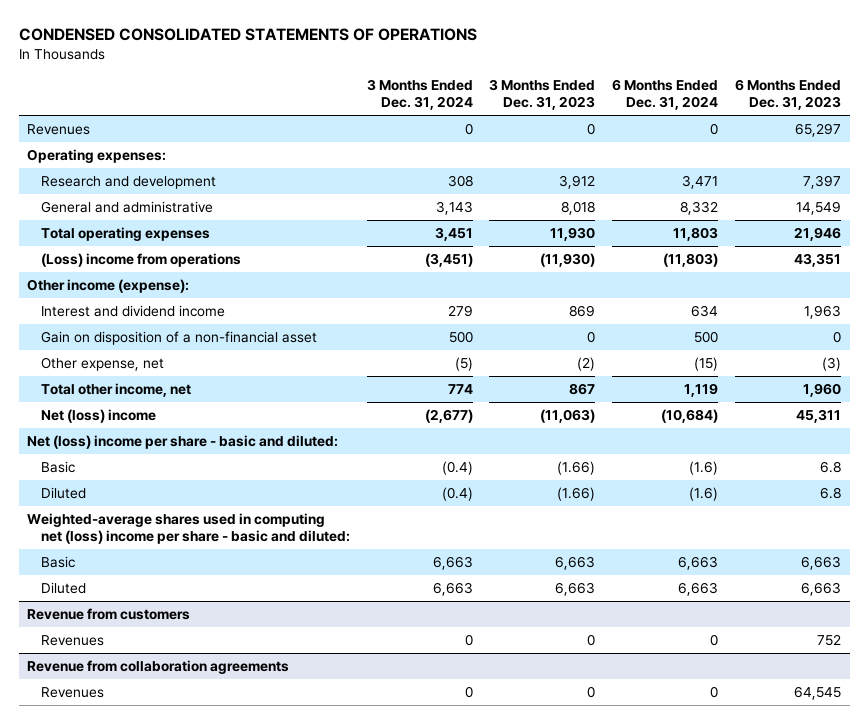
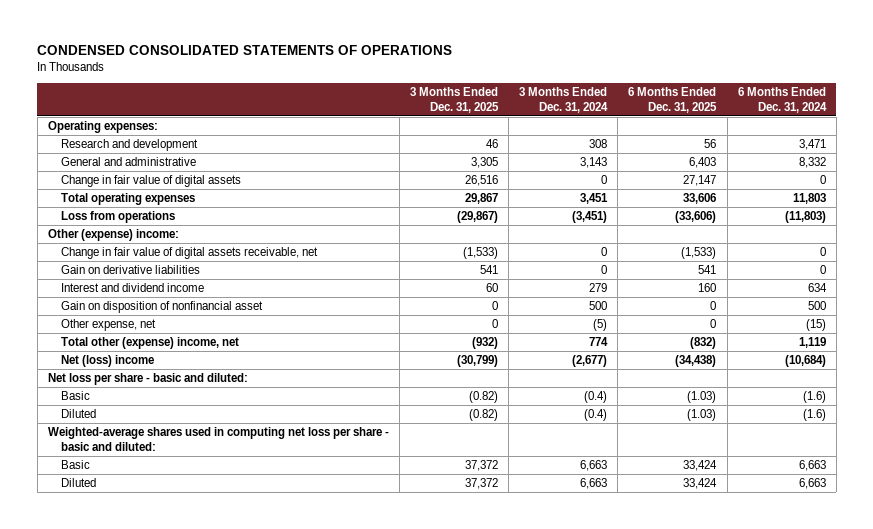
- | 3 Months Ended Dec. 31, 2024 | 3 Months Ended Dec. 31, 2023 | 6 Months Ended Dec. 31, 2024 | 6 Months Ended Dec. 31, 2023
+ | 3 Months Ended Dec. 31, 2025 | 3 Months Ended Dec. 31, 2024 | 6 Months Ended Dec. 31, 2025 | 6 Months Ended Dec. 31, 2024
- Revenues | 0 | 0 | 0 | 65,297
+ Change in fair value of digital assets | 26,516 | 0 | 27,147 | 0
- (Loss) income from operations | (3,451) | (11,930) | (11,803) | 43,351
- Other income (expense):
+ Loss from operations | (29,867) | (3,451) | (33,606) | (11,803)
+ Other (expense) income:
+ Change in fair value of digital assets receivable, net | (1,533) | 0 | (1,533) | 0
+ Gain on derivative liabilities | 541 | 0 | 541 | 0
- Gain on disposition of a non-financial asset | 500 | 0 | 500 | 0
+ Gain on disposition of nonfinancial asset | 0 | 500 | 0 | 500
- Total other income, net | 774 | 867 | 1,119 | 1,960
+ Total other (expense) income, net | (932) | 774 | (832) | 1,119
- Net (loss) income per share - basic and diluted:
+ Net loss per share - basic and diluted:
- Weighted-average shares used in computing net (loss) income per share - basic and diluted:
+ Weighted-average shares used in computing net loss per share - basic and diluted:
- Revenue from customers
- Revenues | 0 | 0 | 0 | 752
- Revenue from collaboration agreements
- Revenues | 0 | 0 | 0 | 64,545

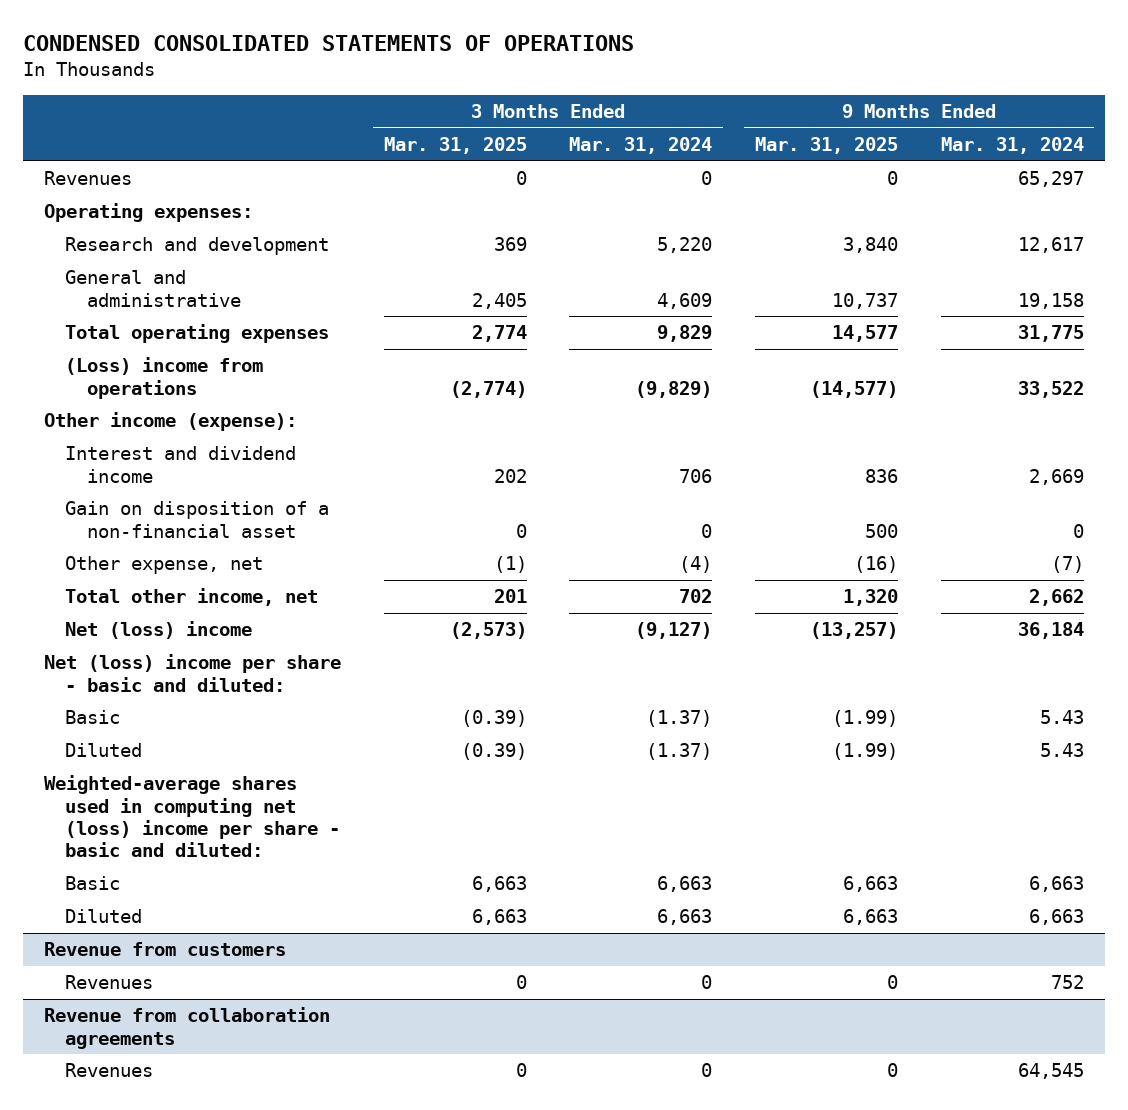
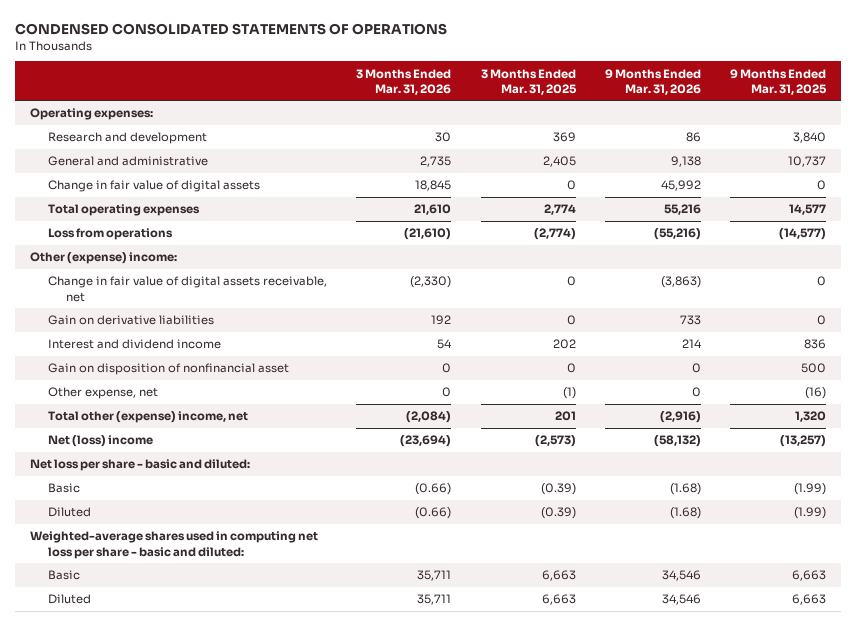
- | 3 Months Ended Mar. 31, 2025 | 3 Months Ended Mar. 31, 2024 | 9 Months Ended Mar. 31, 2025 | 9 Months Ended Mar. 31, 2024
+ | 3 Months Ended Mar. 31, 2026 | 3 Months Ended Mar. 31, 2025 | 9 Months Ended Mar. 31, 2026 | 9 Months Ended Mar. 31, 2025
- Revenues | 0 | 0 | 0 | 65,297
+ Change in fair value of digital assets | 18,845 | 0 | 45,992 | 0
- (Loss) income from operations | (2,774) | (9,829) | (14,577) | 33,522
- Other income (expense):
+ Loss from operations | (21,610) | (2,774) | (55,216) | (14,577)
+ Other (expense) income:
+ Change in fair value of digital assets receivable, net | (2,330) | 0 | (3,863) | 0
+ Gain on derivative liabilities | 192 | 0 | 733 | 0
- Gain on disposition of a non-financial asset | 0 | 0 | 500 | 0
+ Gain on disposition of nonfinancial asset | 0 | 0 | 0 | 500
- Total other income, net | 201 | 702 | 1,320 | 2,662
+ Total other (expense) income, net | (2,084) | 201 | (2,916) | 1,320
- Net (loss) income per share - basic and diluted:
+ Net loss per share - basic and diluted:
- Weighted-average shares used in computing net (loss) income per share - basic and diluted:
+ Weighted-average shares used in computing net loss per share - basic and diluted:
- Revenue from customers
- Revenues | 0 | 0 | 0 | 752
- Revenue from collaboration agreements
- Revenues | 0 | 0 | 0 | 64,545

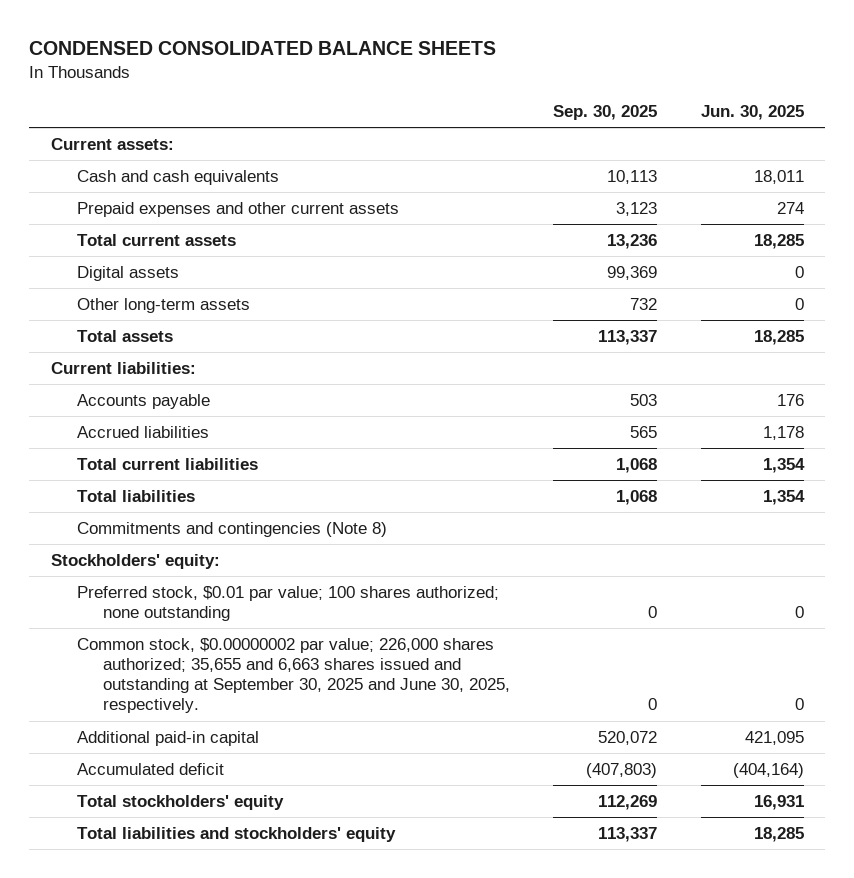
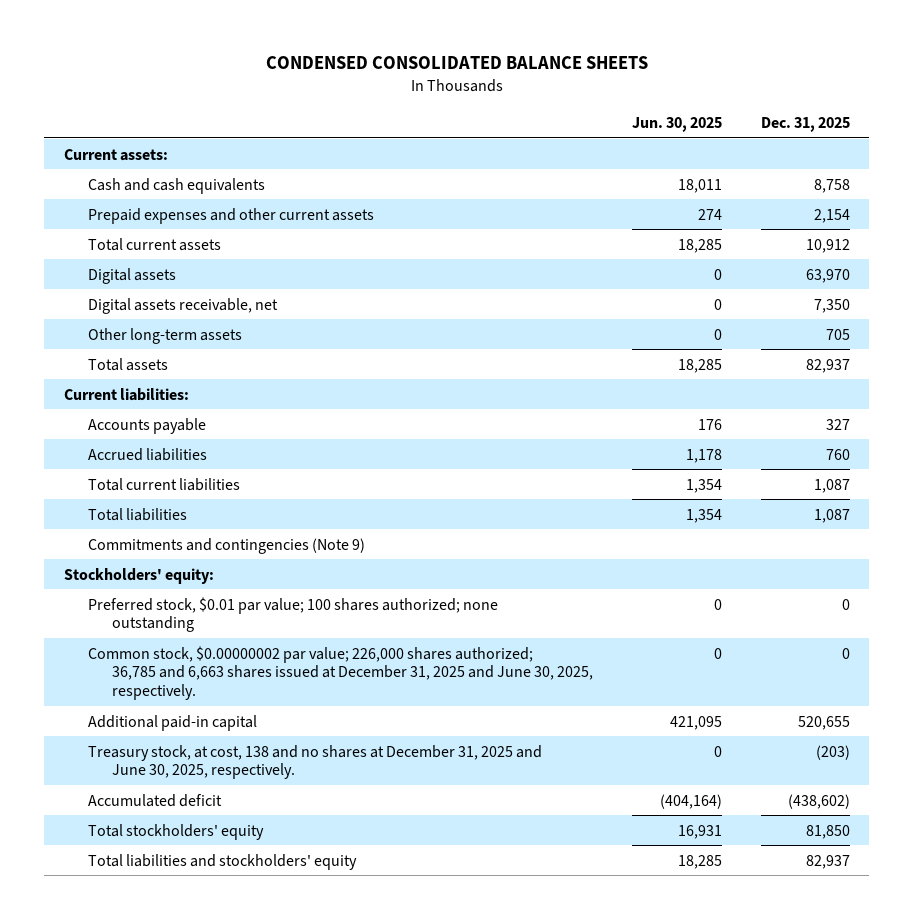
- | Sep. 30, 2025 | Jun. 30, 2025
+ | Jun. 30, 2025 | Dec. 31, 2025
+ Digital assets receivable, net | 0 | 7,350
- Commitments and contingencies (Note 8)
+ Commitments and contingencies (Note 9)
- Common stock, $0.00000002 par value; 226,000 shares authorized; 35,655 and 6,663 shares issued and outstanding at September 30, 2025 and June 30, 2025, respectively. | 0 | 0
+ Common stock, $0.00000002 par value; 226,000 shares authorized; 36,785 and 6,663 shares issued at December 31, 2025 and June 30, 2025, respectively. | 0 | 0
+ Treasury stock, at cost, 138 and no shares at December 31, 2025 and June 30, 2025, respectively. | 0 | (203)

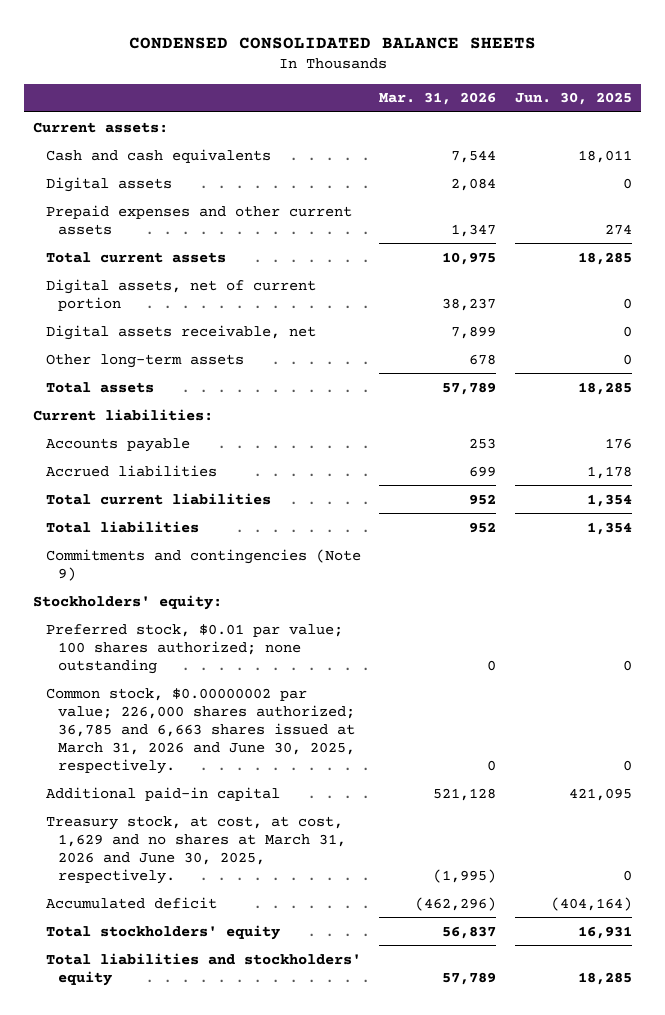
- | Jun. 30, 2025 | Dec. 31, 2025
+ | Mar. 31, 2026 | Jun. 30, 2025
moved up: Digital assets | 2,084 | 0
+ Digital assets, net of current portion | 38,237 | 0
- Common stock, $0.00000002 par value; 226,000 shares authorized; 36,785 and 6,663 shares issued at December 31, 2025 and June 30, 2025, respectively. | 0 | 0
+ Common stock, $0.00000002 par value; 226,000 shares authorized; 36,785 and 6,663 shares issued at March 31, 2026 and June 30, 2025, respectively. | 0 | 0
- Treasury stock, at cost, 138 and no shares at December 31, 2025 and June 30, 2025, respectively. | 0 | (203)
+ Treasury stock, at cost, at cost, 1,629 and no shares at March 31, 2026 and June 30, 2025, respectively. | (1,995) | 0

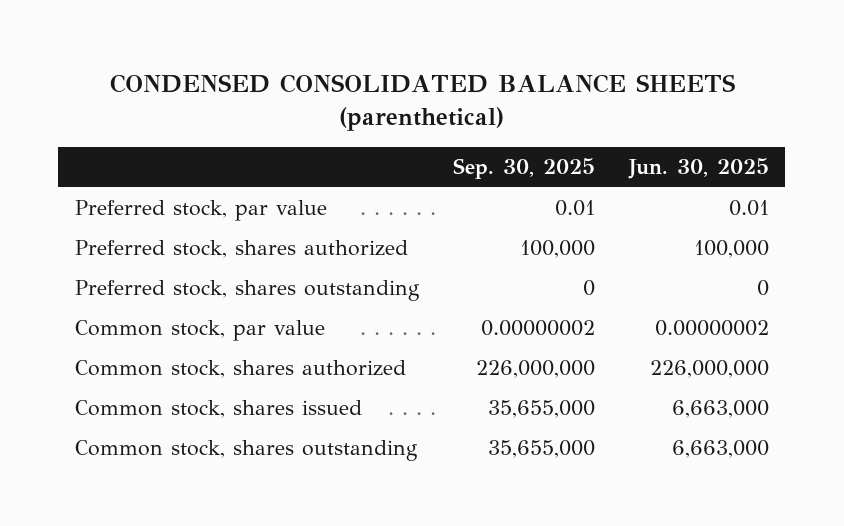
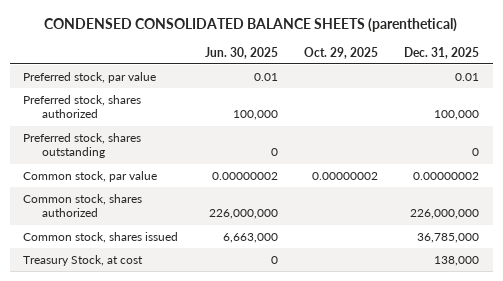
- | Sep. 30, 2025 | Jun. 30, 2025
+ | Jun. 30, 2025 | Oct. 29, 2025 | Dec. 31, 2025
- Common stock, shares outstanding | 35,655,000 | 6,663,000
+ Treasury Stock, at cost | 0 | | 138,000

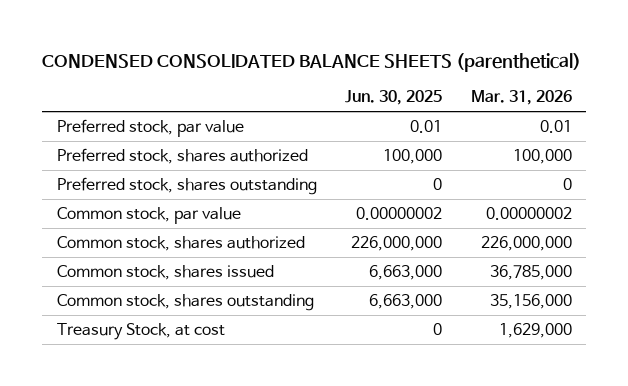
- | Jun. 30, 2025 | Oct. 29, 2025 | Dec. 31, 2025
+ | Jun. 30, 2025 | Mar. 31, 2026
+ Common stock, shares outstanding | 6,663,000 | 35,156,000

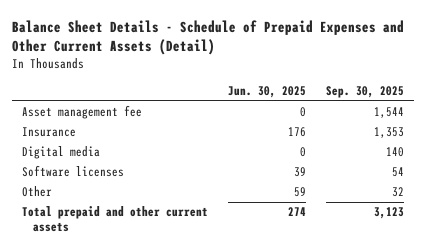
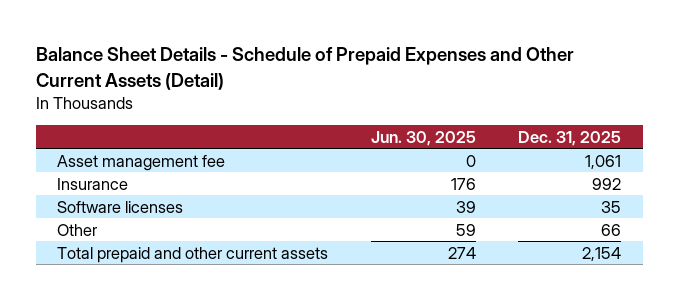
- | Jun. 30, 2025 | Sep. 30, 2025
+ | Jun. 30, 2025 | Dec. 31, 2025
- Digital media | 0 | 140

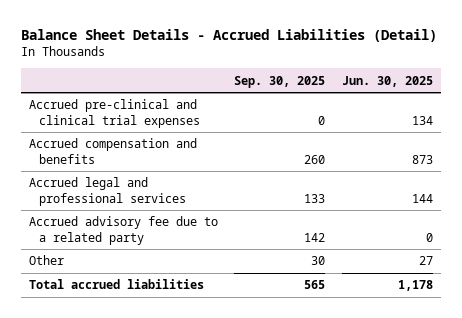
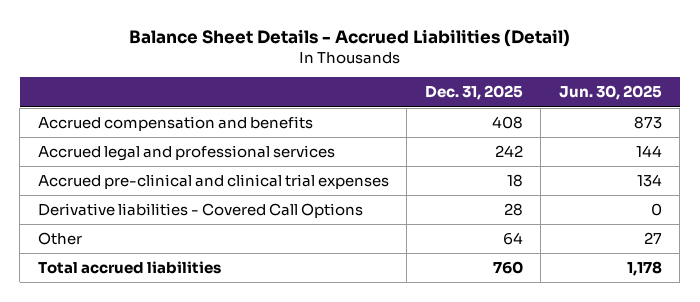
- | Sep. 30, 2025 | Jun. 30, 2025
+ | Dec. 31, 2025 | Jun. 30, 2025
- Accrued advisory fee due to a related party | 142 | 0
moved down: Accrued pre-clinical and clinical trial expenses | 18 | 134
+ Derivative liabilities - Covered Call Options | 28 | 0

